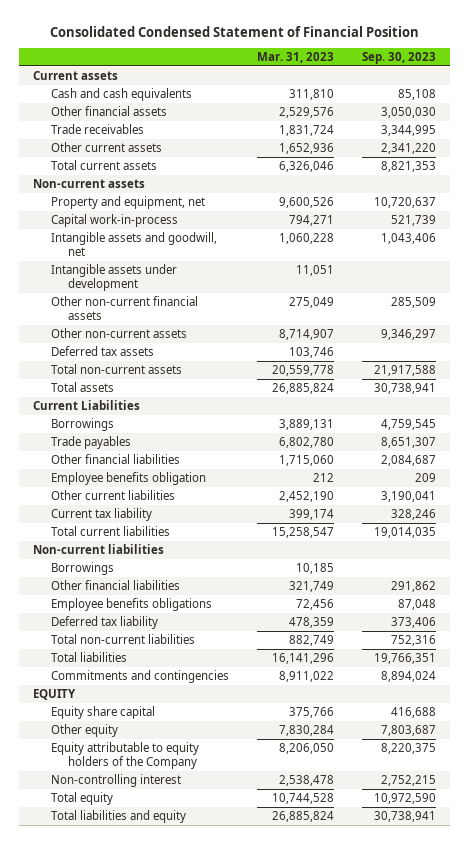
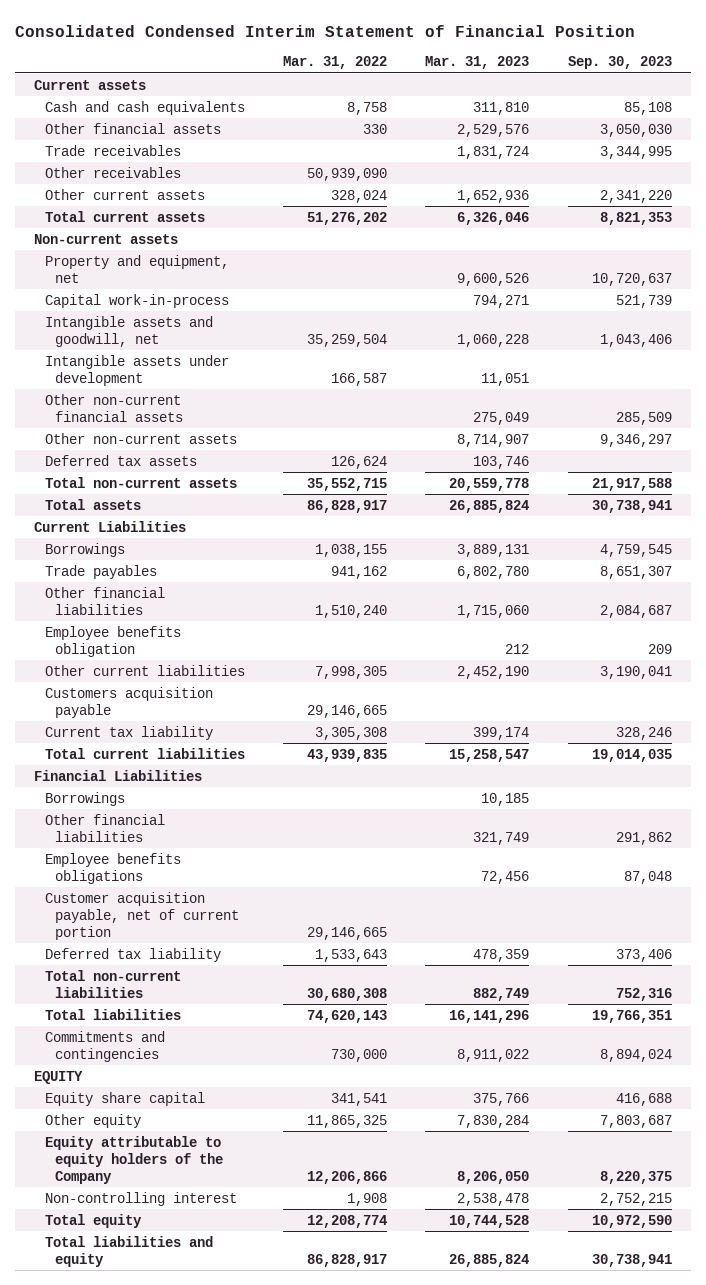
- Consolidated Condensed Statement of Financial Position
+ Consolidated Condensed Interim Statement of Financial Position
- | Mar. 31, 2023 | Sep. 30, 2023
+ | Mar. 31, 2022 | Mar. 31, 2023 | Sep. 30, 2023
+ Other receivables | 50,939,090 | |
+ Customers acquisition payable | 29,146,665 | |
- Non-current liabilities
+ Financial Liabilities
+ Customer acquisition payable, net of current portion | 29,146,665 | |

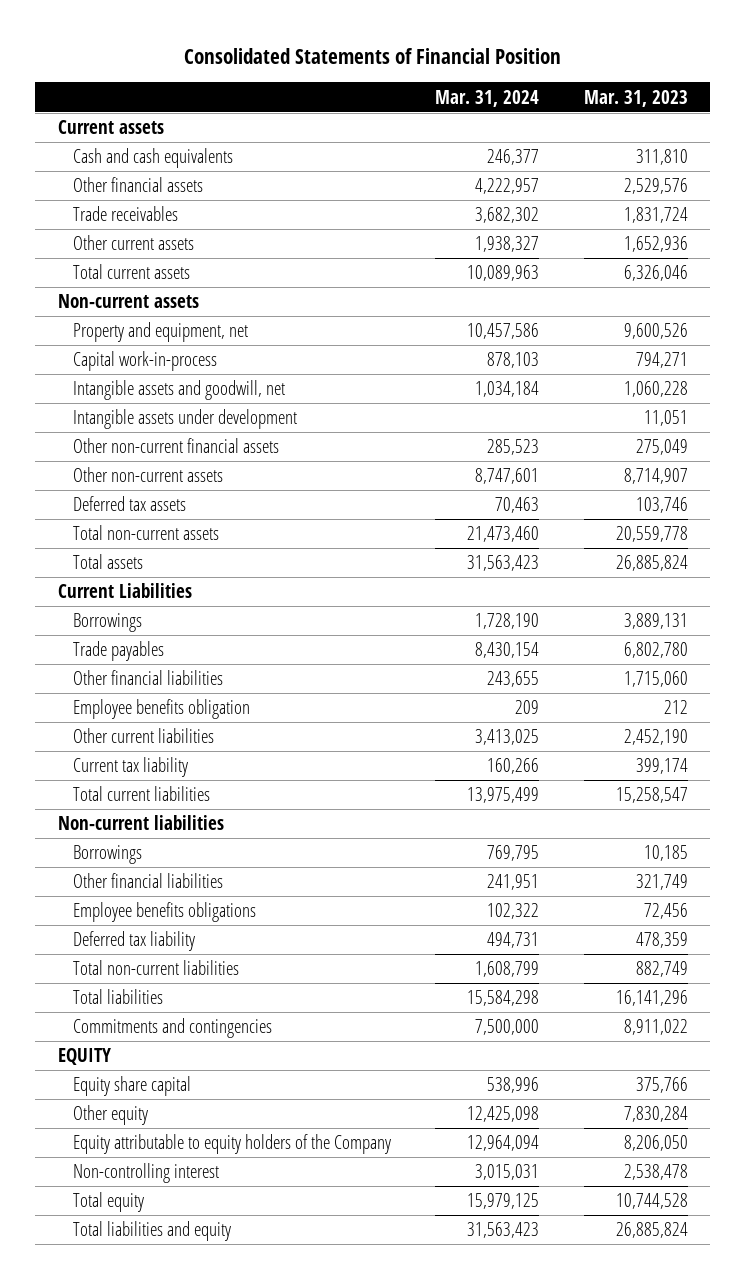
- Consolidated Condensed Interim Statement of Financial Position
+ Consolidated Statements of Financial Position
- | Mar. 31, 2022 | Mar. 31, 2023 | Sep. 30, 2023
+ | Mar. 31, 2024 | Mar. 31, 2023
- Other receivables | 50,939,090 | |
- Customers acquisition payable | 29,146,665 | |
- Financial Liabilities
+ Non-current liabilities
- Customer acquisition payable, net of current portion | 29,146,665 | |

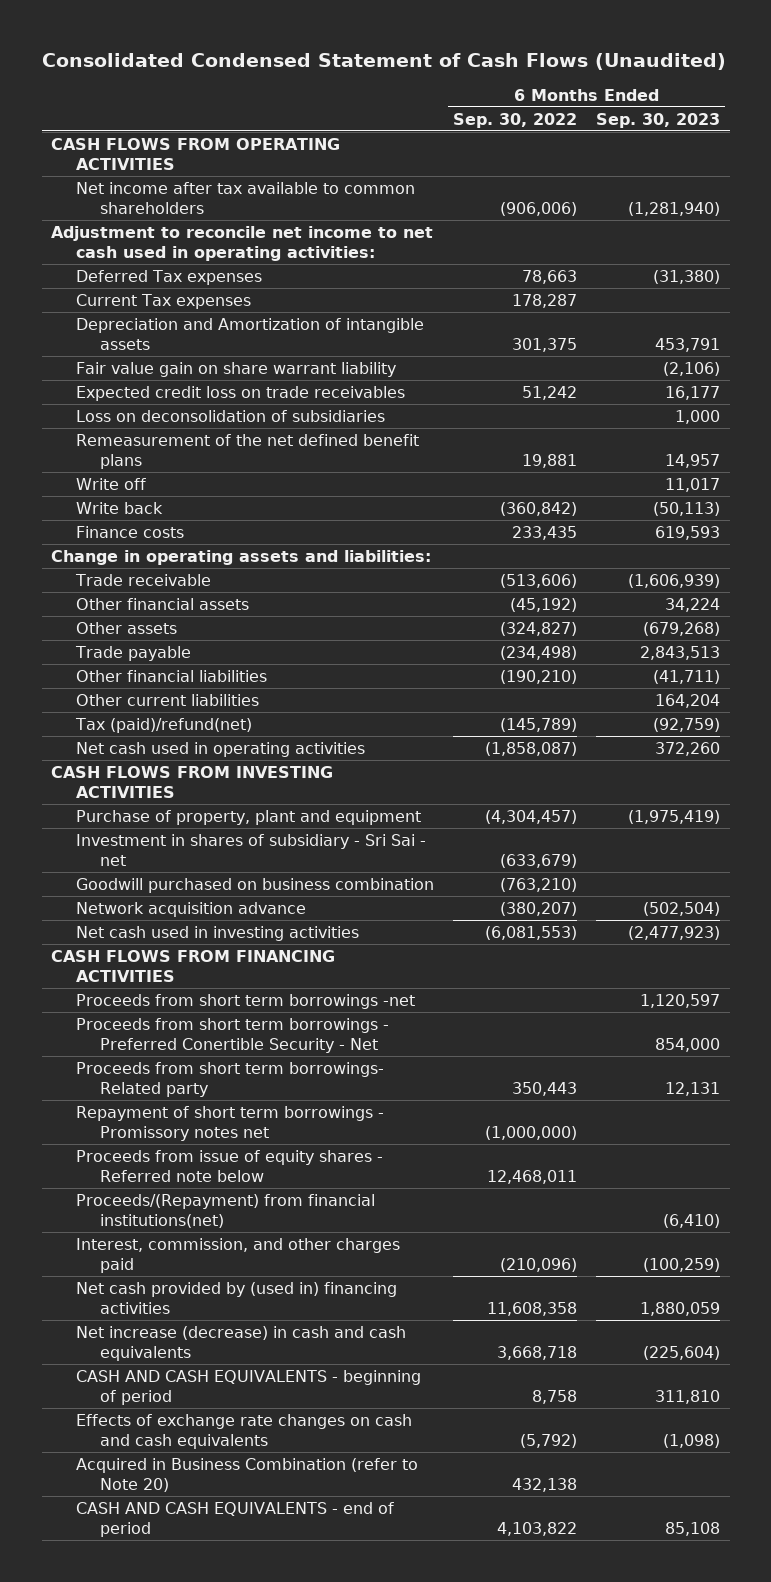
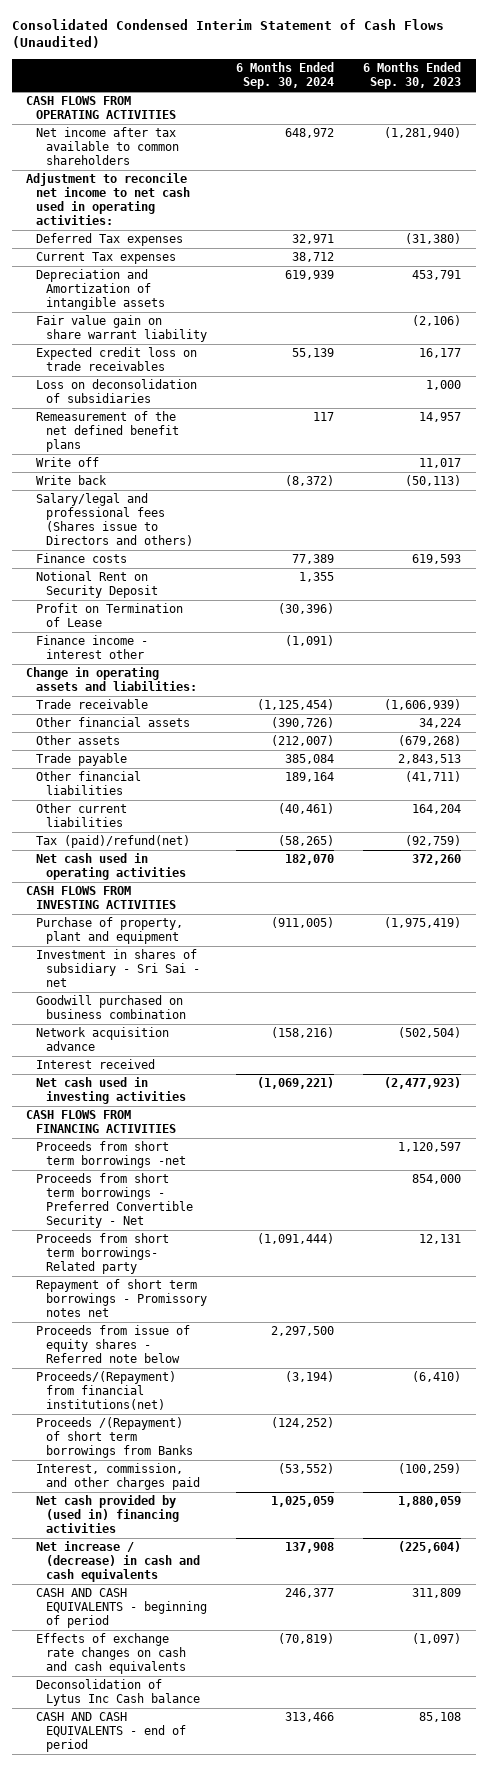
- Consolidated Condensed Statement of Cash Flows (Unaudited)
+ Consolidated Condensed Interim Statement of Cash Flows (Unaudited)
- | 6 Months Ended Sep. 30, 2022 | 6 Months Ended Sep. 30, 2023
+ | 6 Months Ended Sep. 30, 2024 | 6 Months Ended Sep. 30, 2023
+ Salary/legal and professional fees (Shares issue to Directors and others)
+ Notional Rent on Security Deposit | 1,355 |
+ Profit on Termination of Lease | (30,396) |
+ Finance income - interest other | (1,091) |
+ Interest received
- Proceeds from short term borrowings - Preferred Conertible Security - Net | | 854,000
+ Proceeds from short term borrowings - Preferred Convertible Security - Net | | 854,000
+ Proceeds /(Repayment) of short term borrowings from Banks | (124,252) |
- Net increase (decrease) in cash and cash equivalents | 3,668,718 | (225,604)
- CASH AND CASH EQUIVALENTS - beginning of period | 8,758 | 311,810
- Effects of exchange rate changes on cash and cash equivalents | (5,792) | (1,098)
- Acquired in Business Combination (refer to Note 20) | 432,138 |
+ Net increase / (decrease) in cash and cash equivalents | 137,908 | (225,604)
+ CASH AND CASH EQUIVALENTS - beginning of period | 246,377 | 311,809
+ Effects of exchange rate changes on cash and cash equivalents | (70,819) | (1,097)
+ Deconsolidation of Lytus Inc Cash balance

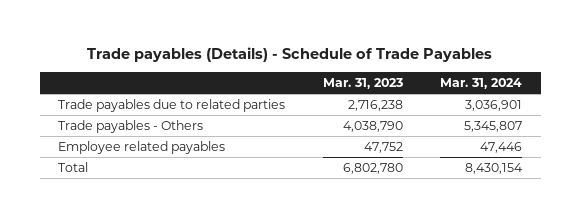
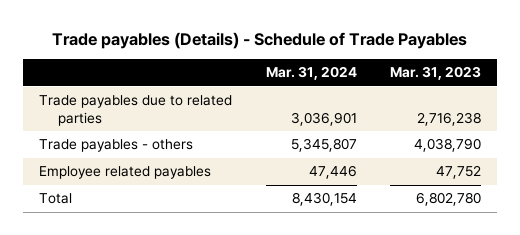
- | Mar. 31, 2023 | Mar. 31, 2024
+ | Mar. 31, 2024 | Mar. 31, 2023
- Trade payables - Others | 4,038,790 | 5,345,807
+ Trade payables - others | 5,345,807 | 4,038,790

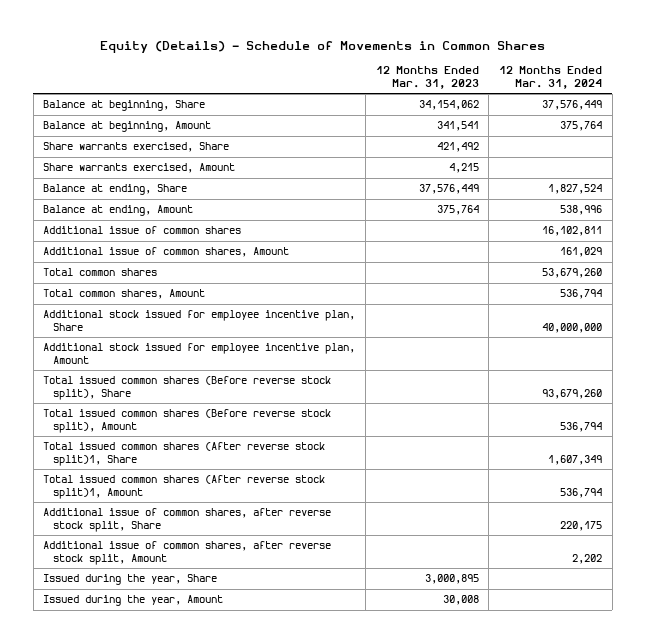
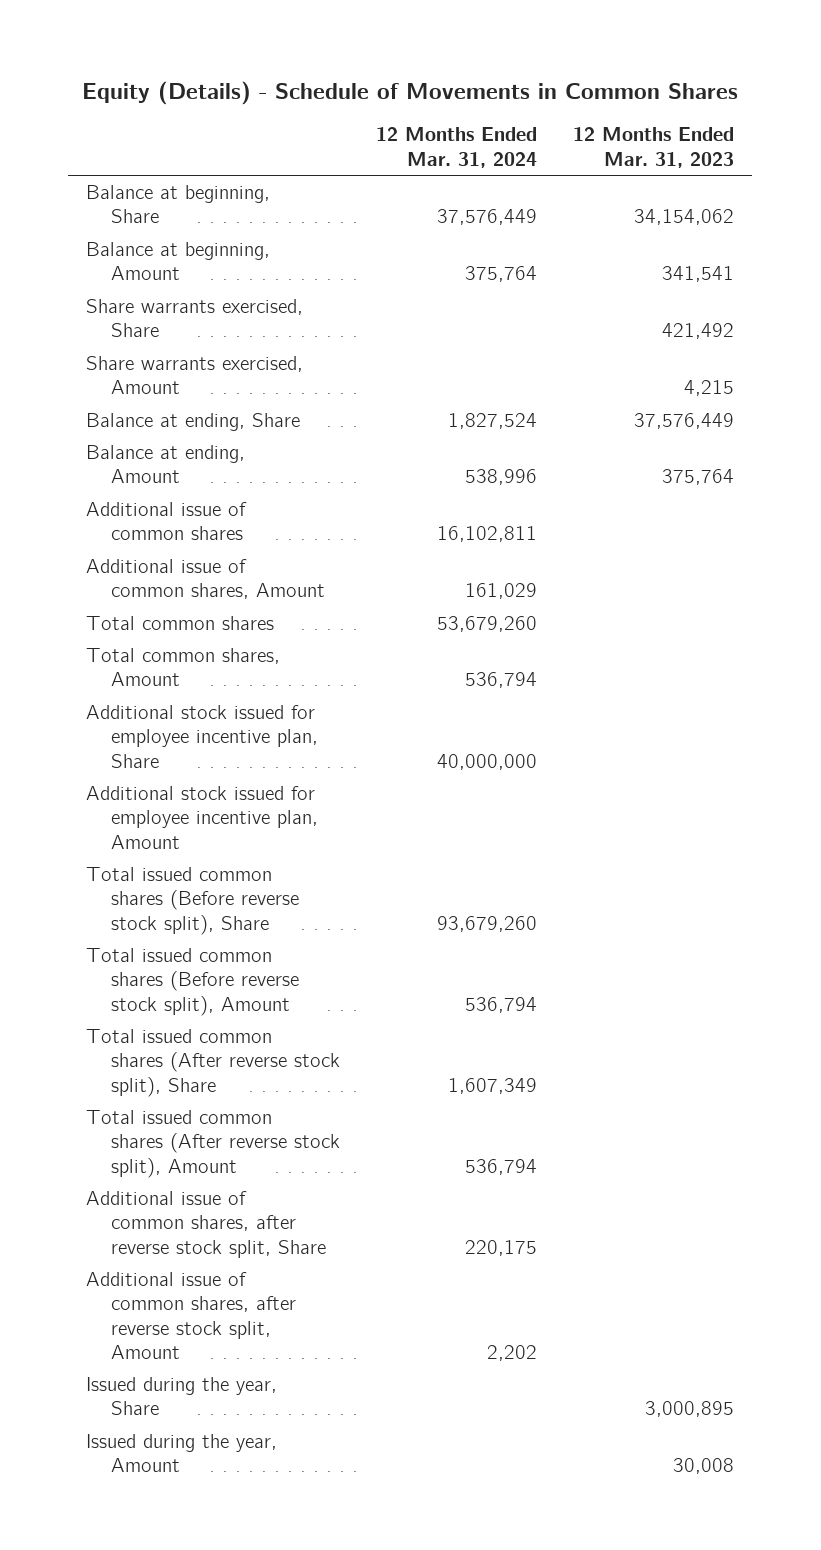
- | 12 Months Ended Mar. 31, 2023 | 12 Months Ended Mar. 31, 2024
+ | 12 Months Ended Mar. 31, 2024 | 12 Months Ended Mar. 31, 2023
- Total issued common shares (After reverse stock split)1, Share | | 1,607,349
- Total issued common shares (After reverse stock split)1, Amount | | 536,794
+ Total issued common shares (After reverse stock split), Share | 1,607,349 |
+ Total issued common shares (After reverse stock split), Amount | 536,794 |

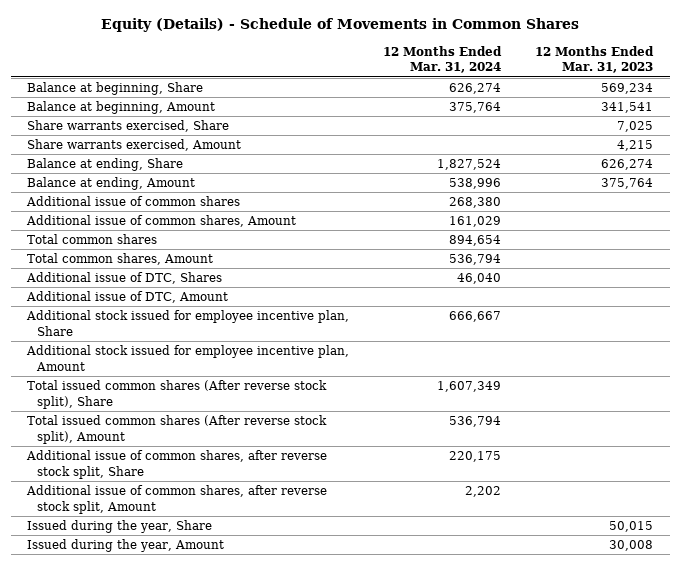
- Balance at beginning, Share | 37,576,449 | 34,154,062
+ Balance at beginning, Share | 626,274 | 569,234
- Share warrants exercised, Share | | 421,492
+ Share warrants exercised, Share | | 7,025
- Balance at ending, Share | 1,827,524 | 37,576,449
+ Balance at ending, Share | 1,827,524 | 626,274
- Additional issue of common shares | 16,102,811 |
+ Additional issue of common shares | 268,380 |
- Total common shares | 53,679,260 |
+ Total common shares | 894,654 |
- Additional stock issued for employee incentive plan, Share | 40,000,000 |
+ Additional issue of DTC, Shares | 46,040 |
+ Additional issue of DTC, Amount
+ Additional stock issued for employee incentive plan, Share | 666,667 |
- Total issued common shares (Before reverse stock split), Share | 93,679,260 |
- Total issued common shares (Before reverse stock split), Amount | 536,794 |
- Issued during the year, Share | | 3,000,895
+ Issued during the year, Share | | 50,015

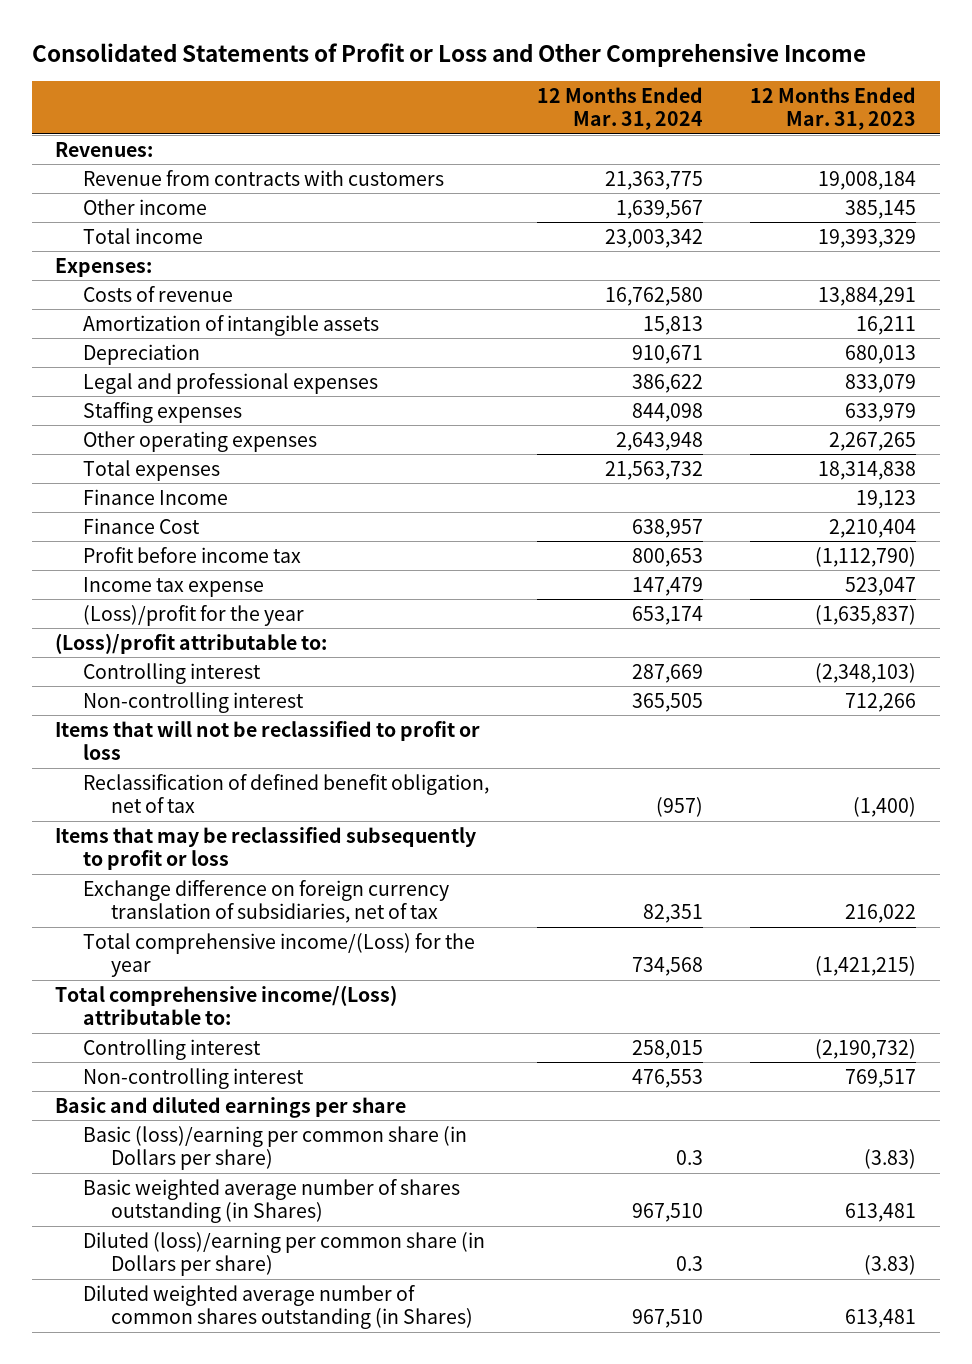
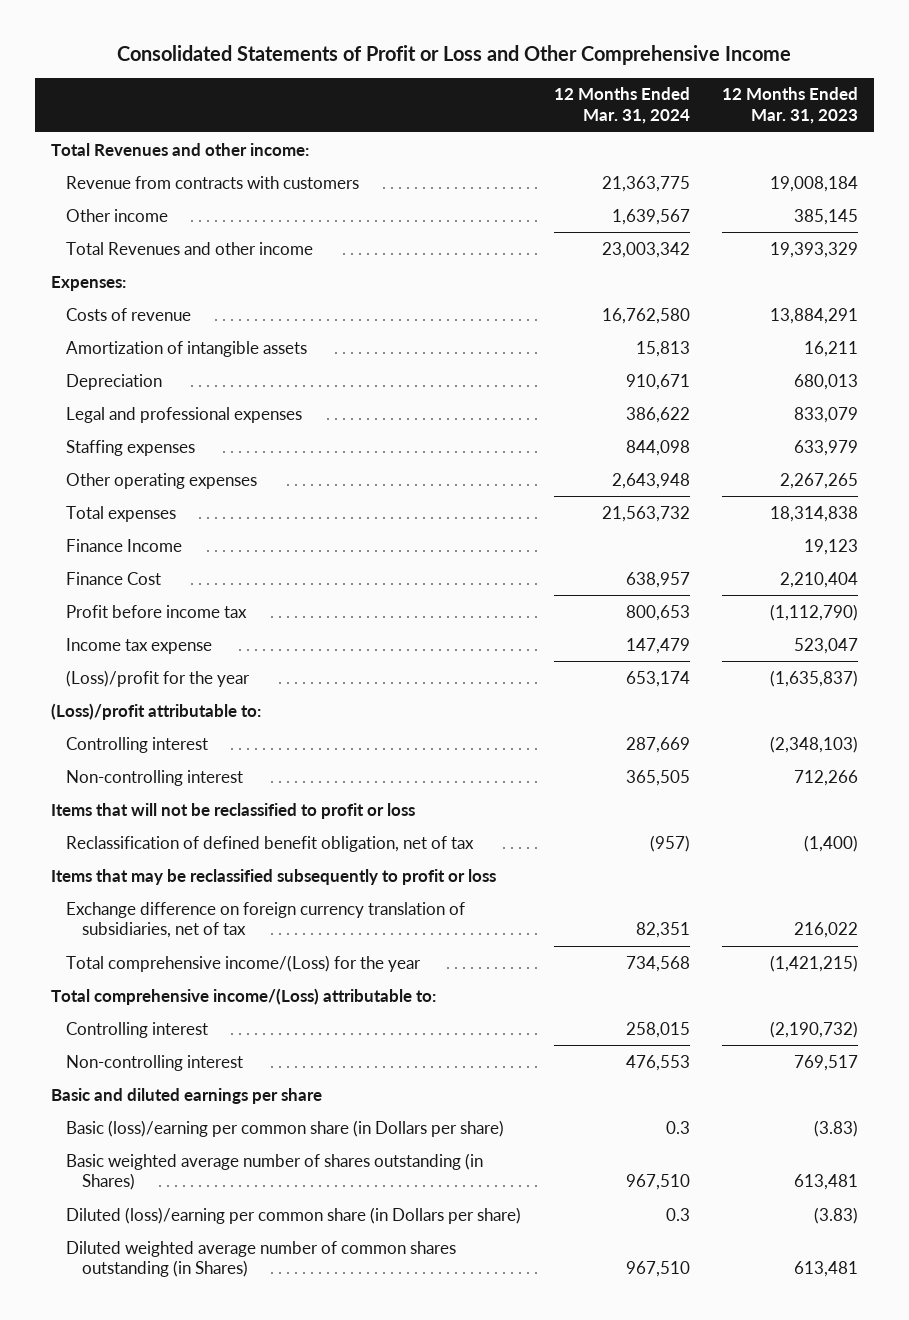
- Revenues:
+ Total Revenues and other income:
- Total income | 23,003,342 | 19,393,329
+ Total Revenues and other income | 23,003,342 | 19,393,329

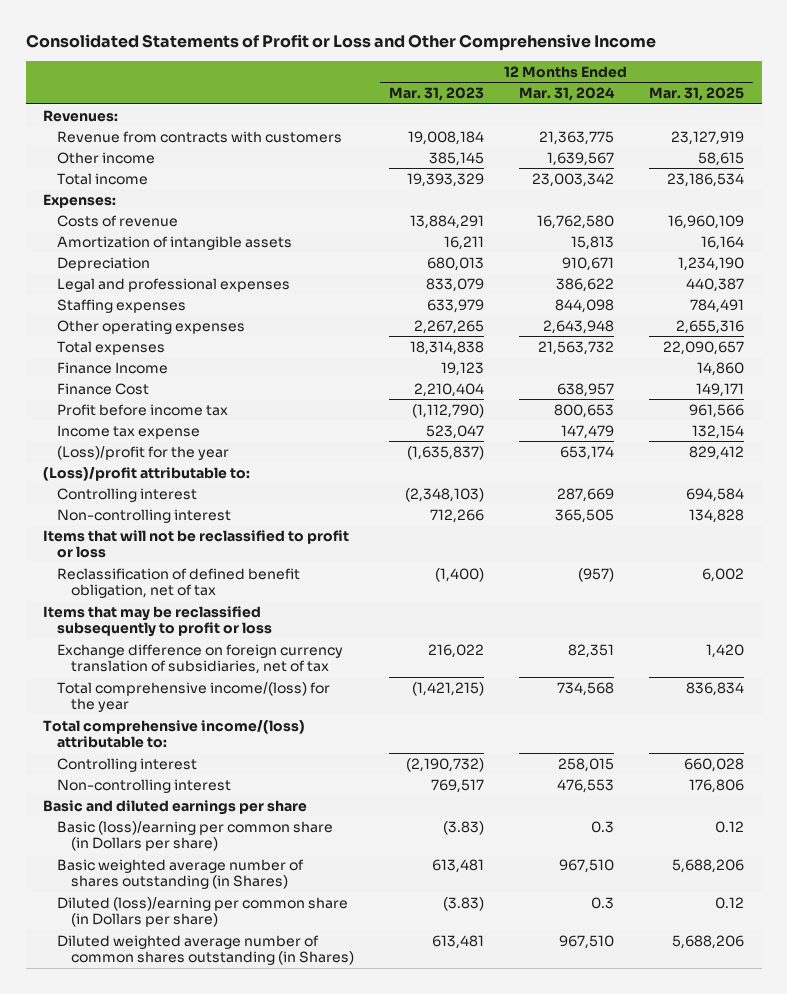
- | 12 Months Ended Mar. 31, 2024 | 12 Months Ended Mar. 31, 2023
+ | 12 Months Ended Mar. 31, 2023 | 12 Months Ended Mar. 31, 2024 | 12 Months Ended Mar. 31, 2025
- Total Revenues and other income:
+ Revenues:
- Total Revenues and other income | 23,003,342 | 19,393,329
+ Total income | 19,393,329 | 23,003,342 | 23,186,534
- Total comprehensive income/(Loss) for the year | 734,568 | (1,421,215)
- Total comprehensive income/(Loss) attributable to:
+ Total comprehensive income/(loss) for the year | (1,421,215) | 734,568 | 836,834
+ Total comprehensive income/(loss) attributable to:

